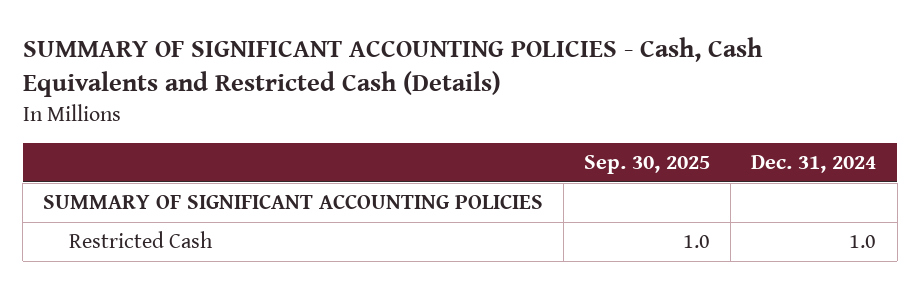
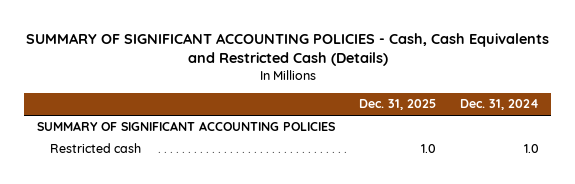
- | Sep. 30, 2025 | Dec. 31, 2024
+ | Dec. 31, 2025 | Dec. 31, 2024
- Restricted Cash | 1.0 | 1.0
+ Restricted cash | 1.0 | 1.0

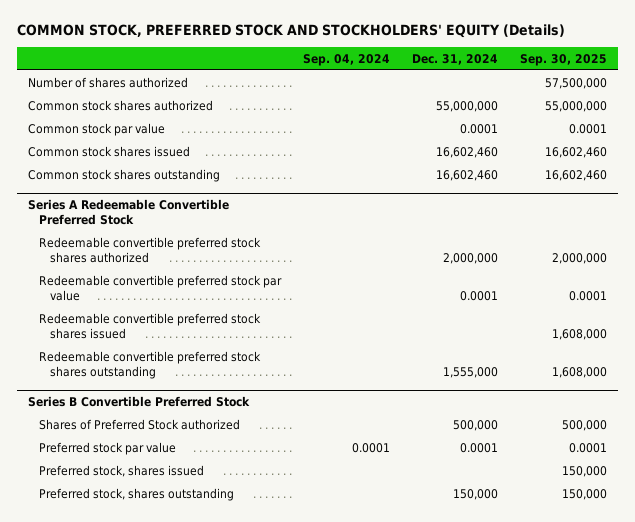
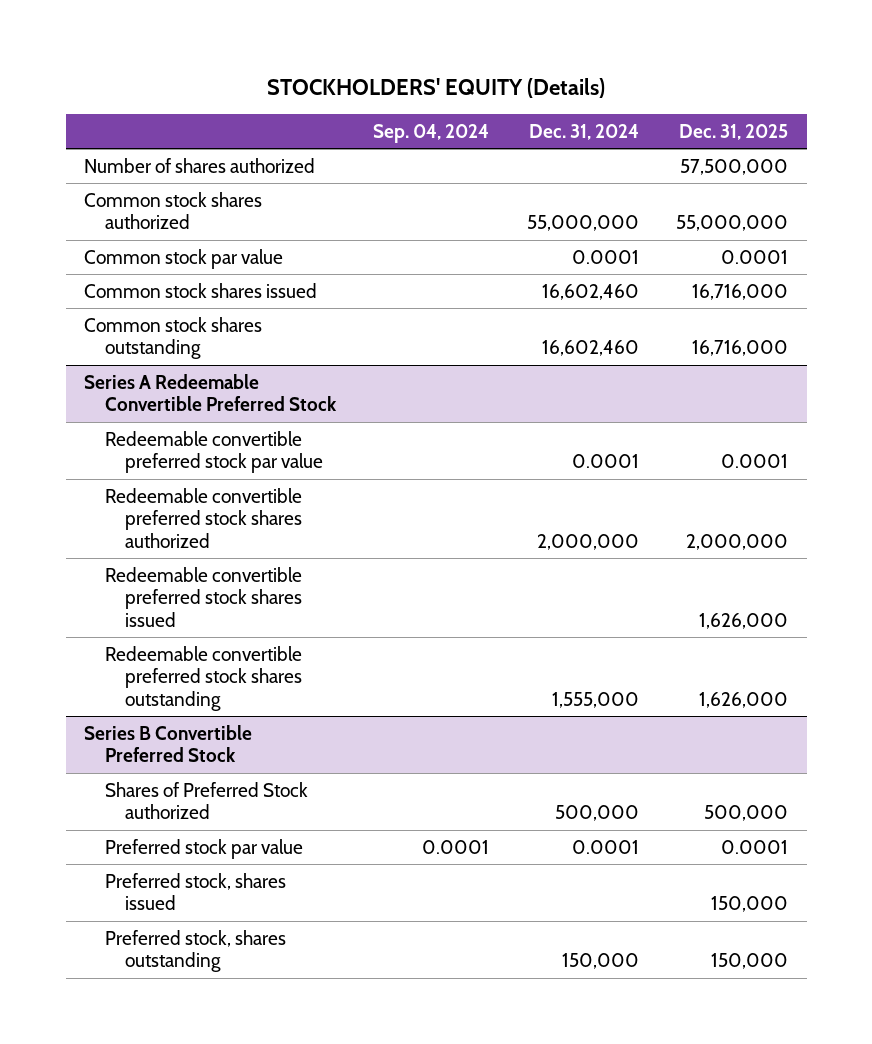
- COMMON STOCK, PREFERRED STOCK AND STOCKHOLDERS' EQUITY (Details)
+ STOCKHOLDERS' EQUITY (Details)
- | Sep. 04, 2024 | Dec. 31, 2024 | Sep. 30, 2025
+ | Sep. 04, 2024 | Dec. 31, 2024 | Dec. 31, 2025
@ Series A Redeemable Convertible Preferred Stock
moved down: Redeemable convertible preferred stock shares authorized | | 2,000,000 | 2,000,000

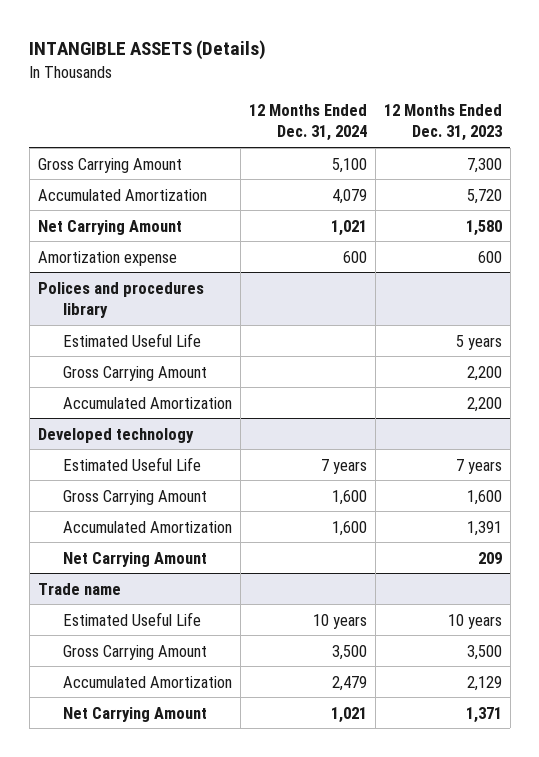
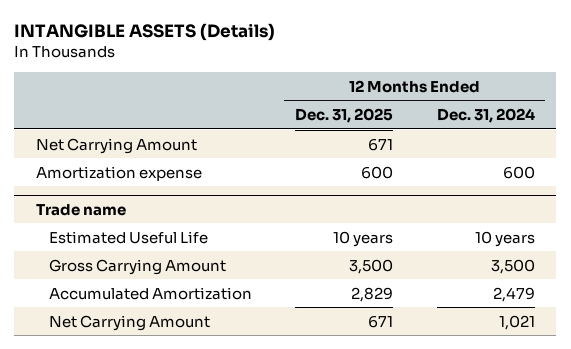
- | 12 Months Ended Dec. 31, 2024 | 12 Months Ended Dec. 31, 2023
+ | 12 Months Ended Dec. 31, 2025 | 12 Months Ended Dec. 31, 2024
- Gross Carrying Amount | 5,100 | 7,300
- Accumulated Amortization | 4,079 | 5,720
- Net Carrying Amount | 1,021 | 1,580
- Polices and procedures library
- Estimated Useful Life | | 5 years
- Gross Carrying Amount | | 2,200
- Accumulated Amortization | | 2,200
- Developed technology
- Estimated Useful Life | 7 years | 7 years
- Gross Carrying Amount | 1,600 | 1,600
- Accumulated Amortization | 1,600 | 1,391
moved down: Amortization expense | 600 | 600

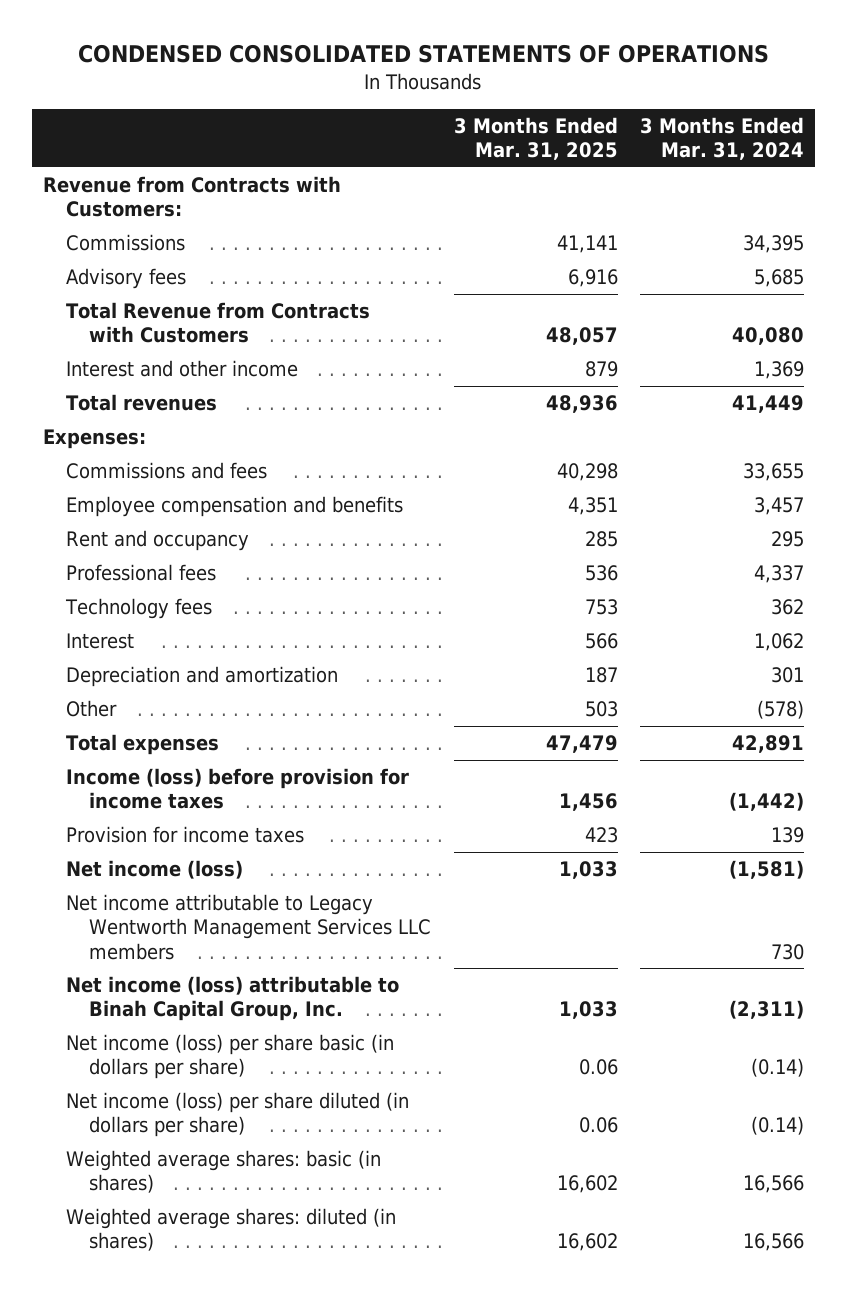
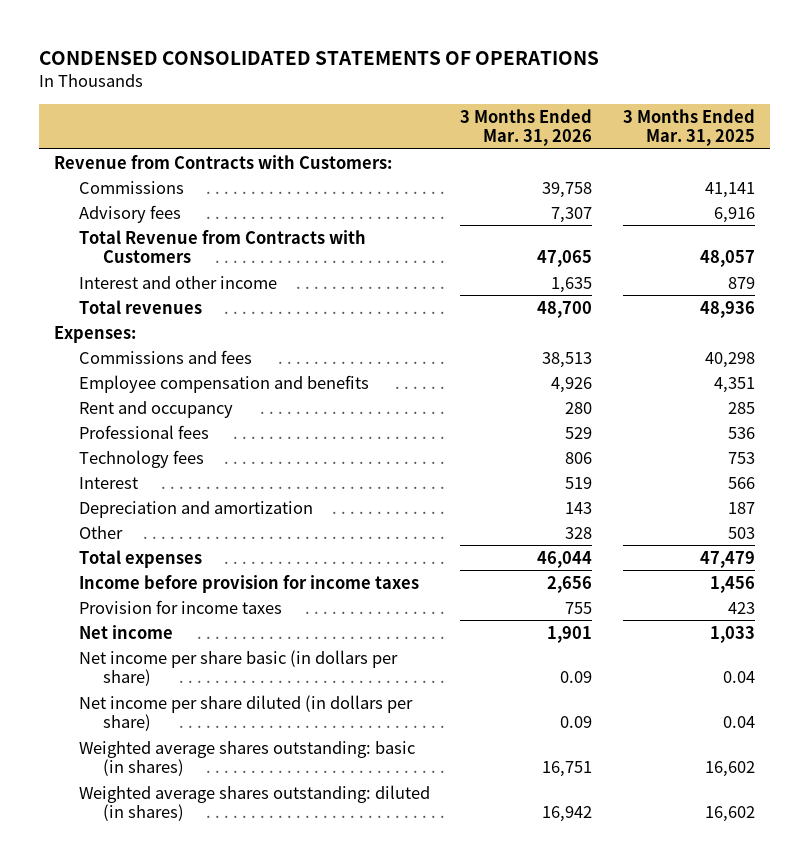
- | 3 Months Ended Mar. 31, 2025 | 3 Months Ended Mar. 31, 2024
+ | 3 Months Ended Mar. 31, 2026 | 3 Months Ended Mar. 31, 2025
- Income (loss) before provision for income taxes | 1,456 | (1,442)
+ Income before provision for income taxes | 2,656 | 1,456
- Net income (loss) | 1,033 | (1,581)
- Net income attributable to Legacy Wentworth Management Services LLC members | | 730
- Net income (loss) attributable to Binah Capital Group, Inc. | 1,033 | (2,311)
- Net income (loss) per share basic (in dollars per share) | 0.06 | (0.14)
- Net income (loss) per share diluted (in dollars per share) | 0.06 | (0.14)
- Weighted average shares: basic (in shares) | 16,602 | 16,566
- Weighted average shares: diluted (in shares) | 16,602 | 16,566
+ Net income | 1,901 | 1,033
+ Net income per share basic (in dollars per share) | 0.09 | 0.04
+ Net income per share diluted (in dollars per share) | 0.09 | 0.04
+ Weighted average shares outstanding: basic (in shares) | 16,751 | 16,602
+ Weighted average shares outstanding: diluted (in shares) | 16,942 | 16,602

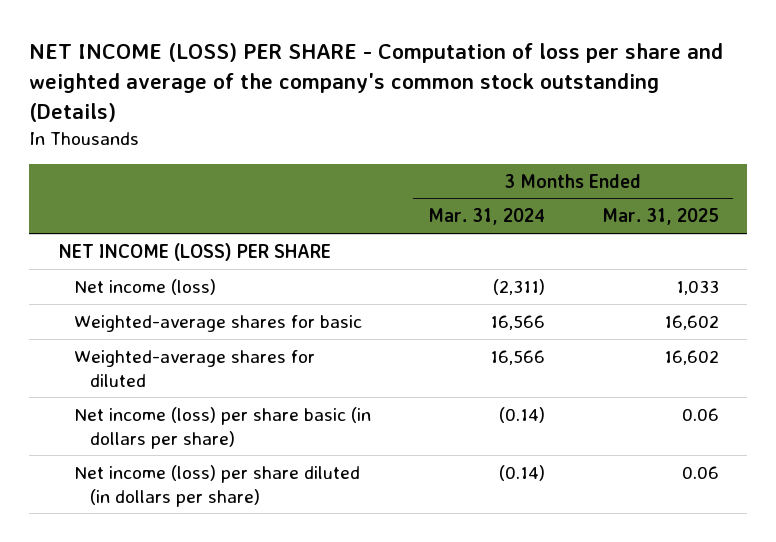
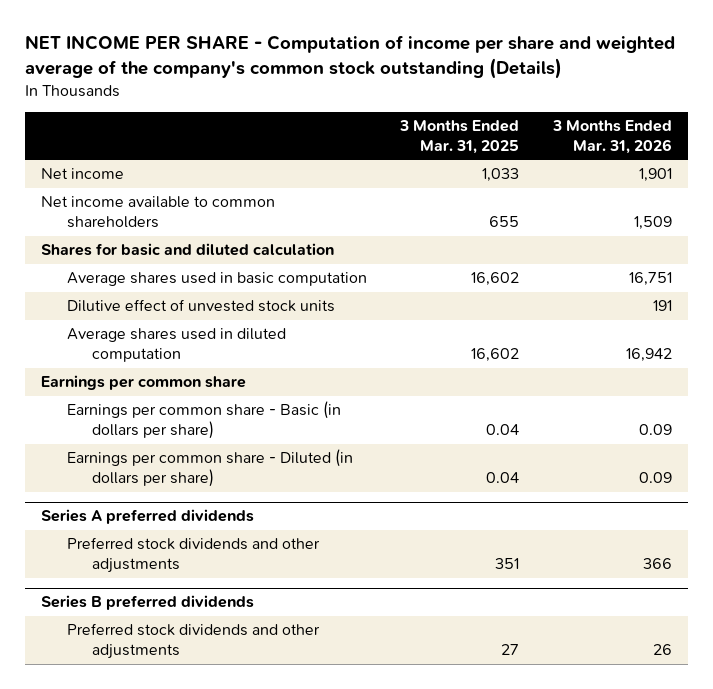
- NET INCOME (LOSS) PER SHARE - Computation of loss per share and weighted average of the company's common stock outstanding (Details)
+ NET INCOME PER SHARE - Computation of income per share and weighted average of the company's common stock outstanding (Details)
- | 3 Months Ended Mar. 31, 2024 | 3 Months Ended Mar. 31, 2025
+ | 3 Months Ended Mar. 31, 2025 | 3 Months Ended Mar. 31, 2026
- NET INCOME (LOSS) PER SHARE
- Net income (loss) | (2,311) | 1,033
- Weighted-average shares for basic | 16,566 | 16,602
- Weighted-average shares for diluted | 16,566 | 16,602
- Net income (loss) per share basic (in dollars per share) | (0.14) | 0.06
- Net income (loss) per share diluted (in dollars per share) | (0.14) | 0.06
+ Net income | 1,033 | 1,901
+ Net income available to common shareholders | 655 | 1,509
+ Shares for basic and diluted calculation
+ Average shares used in basic computation | 16,602 | 16,751
+ Dilutive effect of unvested stock units | | 191
+ Average shares used in diluted computation | 16,602 | 16,942
+ Earnings per common share
+ Earnings per common share - Basic (in dollars per share) | 0.04 | 0.09
+ Earnings per common share - Diluted (in dollars per share) | 0.04 | 0.09
+ Series A preferred dividends
+ Preferred stock dividends and other adjustments | 351 | 366
+ Series B preferred dividends
+ Preferred stock dividends and other adjustments | 27 | 26

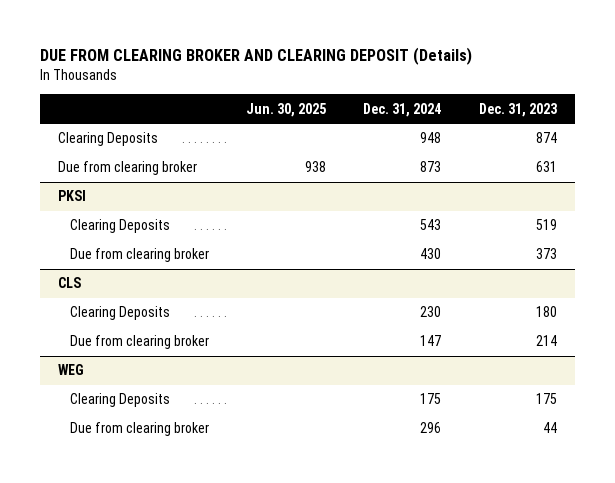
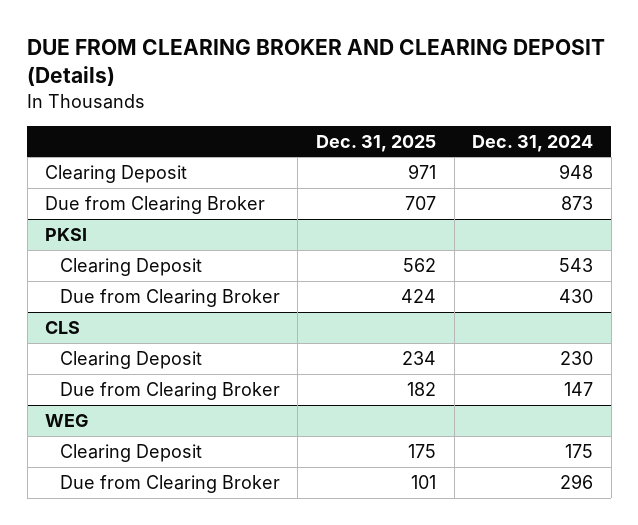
- | Jun. 30, 2025 | Dec. 31, 2024 | Dec. 31, 2023
+ | Dec. 31, 2025 | Dec. 31, 2024
- Clearing Deposits | | 948 | 874
- Due from clearing broker | 938 | 873 | 631
+ Clearing Deposit | 971 | 948
+ Due from Clearing Broker | 707 | 873
@ PKSI
- Clearing Deposits | | 543 | 519
- Due from clearing broker | | 430 | 373
+ Clearing Deposit | 562 | 543
+ Due from Clearing Broker | 424 | 430
@ CLS
- Clearing Deposits | | 230 | 180
- Due from clearing broker | | 147 | 214
+ Clearing Deposit | 234 | 230
+ Due from Clearing Broker | 182 | 147
@ WEG
- Clearing Deposits | | 175 | 175
- Due from clearing broker | | 296 | 44
+ Clearing Deposit | 175 | 175
+ Due from Clearing Broker | 101 | 296

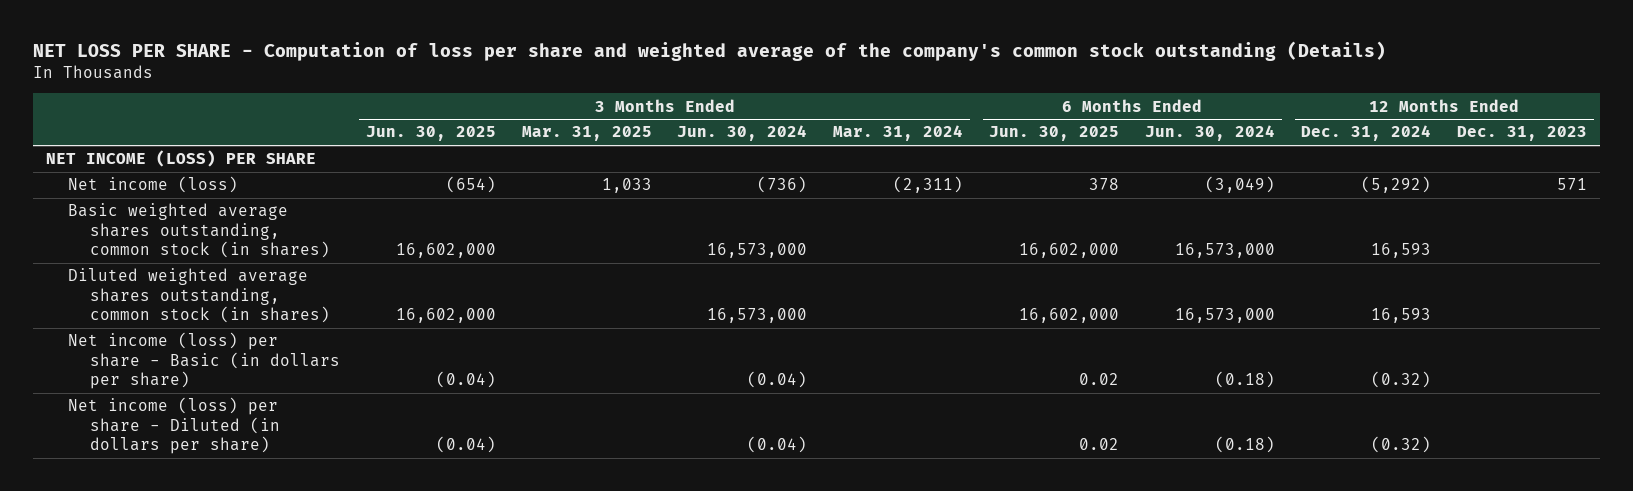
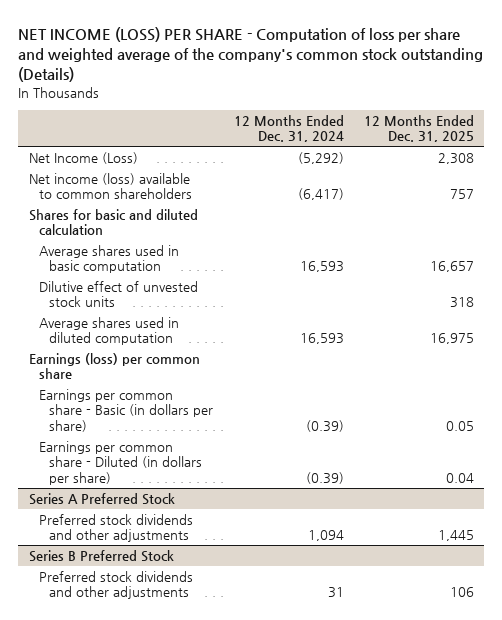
- NET LOSS PER SHARE - Computation of loss per share and weighted average of the company's common stock outstanding (Details)
+ NET INCOME (LOSS) PER SHARE - Computation of loss per share and weighted average of the company's common stock outstanding (Details)
- | 3 Months Ended Jun. 30, 2025 | 3 Months Ended Mar. 31, 2025 | 3 Months Ended Jun. 30, 2024 | 3 Months Ended Mar. 31, 2024 | 6 Months Ended Jun. 30, 2025 | 6 Months Ended Jun. 30, 2024 | 12 Months Ended Dec. 31, 2024 | 12 Months Ended Dec. 31, 2023
+ | 12 Months Ended Dec. 31, 2024 | 12 Months Ended Dec. 31, 2025
- NET INCOME (LOSS) PER SHARE
- Net income (loss) | (654) | 1,033 | (736) | (2,311) | 378 | (3,049) | (5,292) | 571
- Basic weighted average shares outstanding, common stock (in shares) | 16,602,000 | | 16,573,000 | | 16,602,000 | 16,573,000 | 16,593 |
- Diluted weighted average shares outstanding, common stock (in shares) | 16,602,000 | | 16,573,000 | | 16,602,000 | 16,573,000 | 16,593 |
- Net income (loss) per share - Basic (in dollars per share) | (0.04) | | (0.04) | | 0.02 | (0.18) | (0.32) |
- Net income (loss) per share - Diluted (in dollars per share) | (0.04) | | (0.04) | | 0.02 | (0.18) | (0.32) |
+ Net Income (Loss) | (5,292) | 2,308
+ Net income (loss) available to common shareholders | (6,417) | 757
+ Shares for basic and diluted calculation
+ Average shares used in basic computation | 16,593 | 16,657
+ Dilutive effect of unvested stock units | | 318
+ Average shares used in diluted computation | 16,593 | 16,975
+ Earnings (loss) per common share
+ Earnings per common share - Basic (in dollars per share) | (0.39) | 0.05
+ Earnings per common share - Diluted (in dollars per share) | (0.39) | 0.04
+ Series A Preferred Stock
+ Preferred stock dividends and other adjustments | 1,094 | 1,445
+ Series B Preferred Stock
+ Preferred stock dividends and other adjustments | 31 | 106

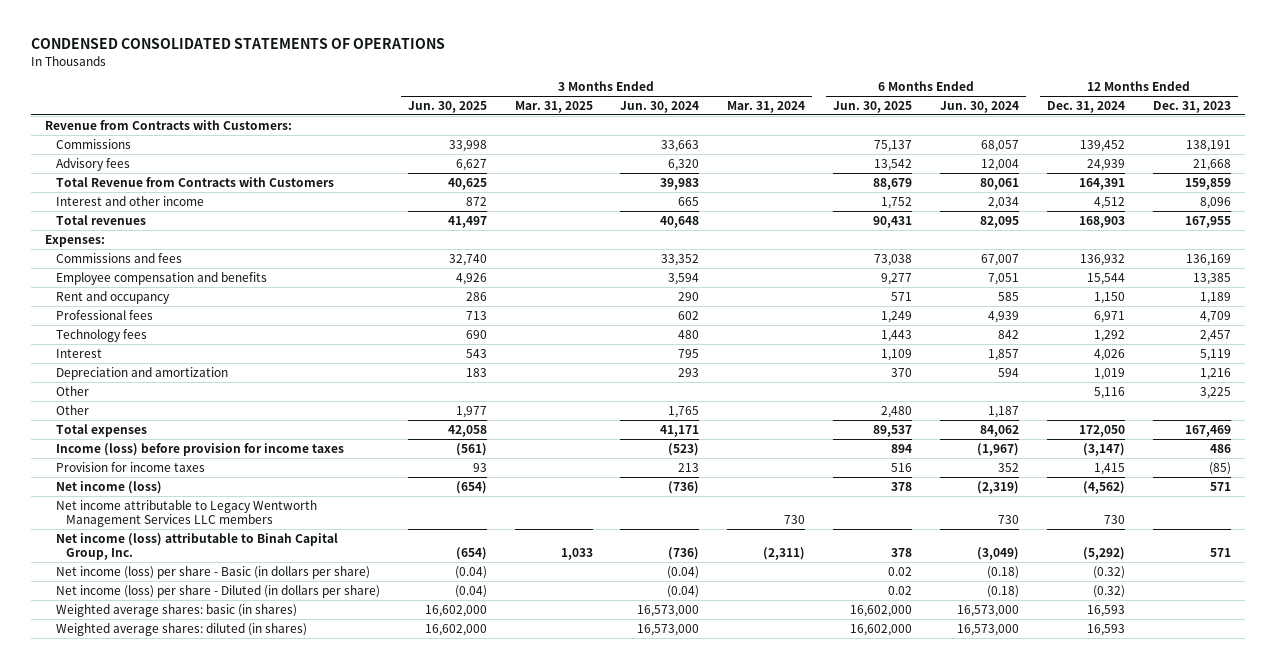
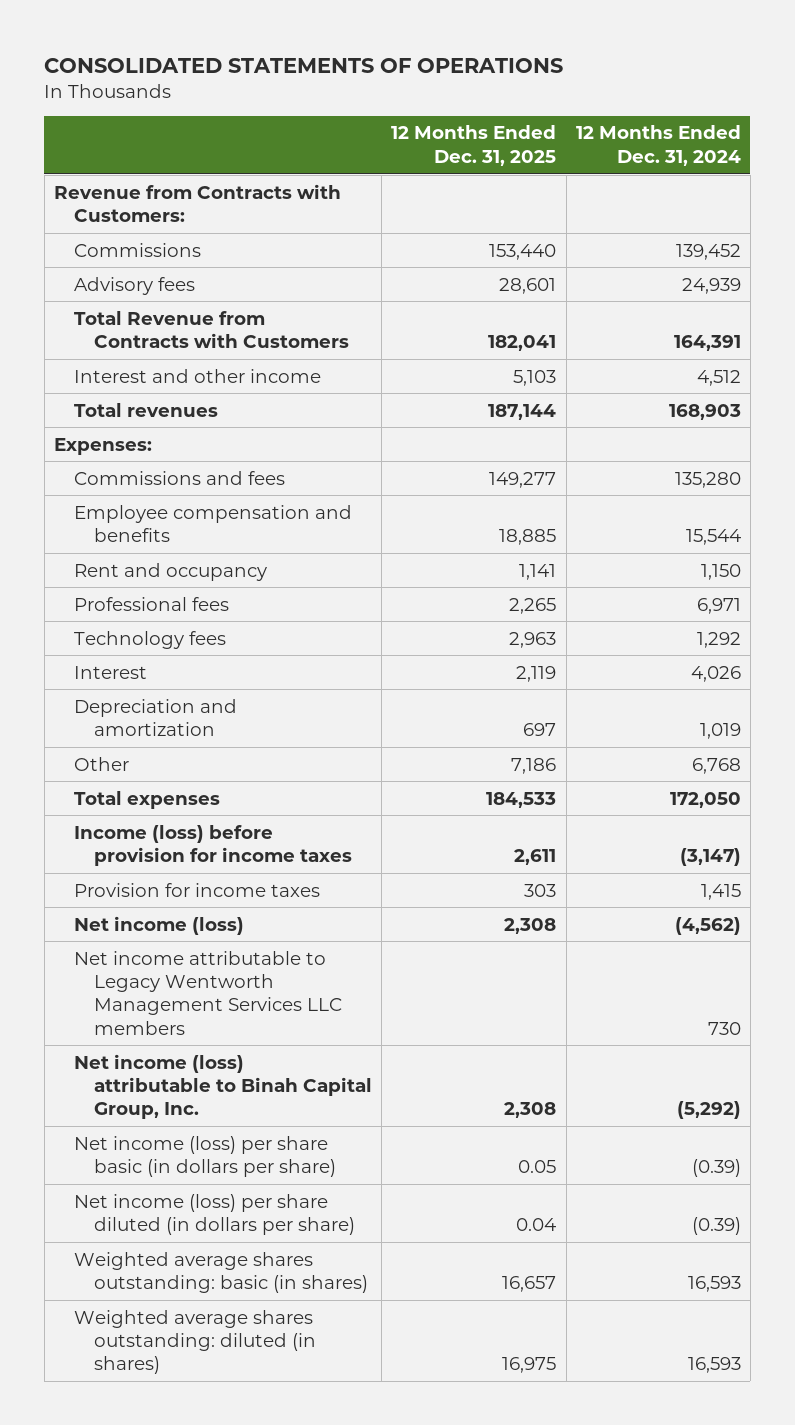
- CONDENSED CONSOLIDATED STATEMENTS OF OPERATIONS
+ CONSOLIDATED STATEMENTS OF OPERATIONS
- | 3 Months Ended Jun. 30, 2025 | 3 Months Ended Mar. 31, 2025 | 3 Months Ended Jun. 30, 2024 | 3 Months Ended Mar. 31, 2024 | 6 Months Ended Jun. 30, 2025 | 6 Months Ended Jun. 30, 2024 | 12 Months Ended Dec. 31, 2024 | 12 Months Ended Dec. 31, 2023
+ | 12 Months Ended Dec. 31, 2025 | 12 Months Ended Dec. 31, 2024
- Commissions and fees | 32,740 | | 33,352 | | 73,038 | 67,007 | 136,932 | 136,169
+ Commissions and fees | 149,277 | 135,280
- Other | | | | | | | 5,116 | 3,225
- Other | 1,977 | | 1,765 | | 2,480 | 1,187 | |
+ Other | 7,186 | 6,768
- Net income (loss) per share - Basic (in dollars per share) | (0.04) | | (0.04) | | 0.02 | (0.18) | (0.32) |
- Net income (loss) per share - Diluted (in dollars per share) | (0.04) | | (0.04) | | 0.02 | (0.18) | (0.32) |
- Weighted average shares: basic (in shares) | 16,602,000 | | 16,573,000 | | 16,602,000 | 16,573,000 | 16,593 |
- Weighted average shares: diluted (in shares) | 16,602,000 | | 16,573,000 | | 16,602,000 | 16,573,000 | 16,593 |
+ Net income (loss) per share basic (in dollars per share) | 0.05 | (0.39)
+ Net income (loss) per share diluted (in dollars per share) | 0.04 | (0.39)
+ Weighted average shares outstanding: basic (in shares) | 16,657 | 16,593
+ Weighted average shares outstanding: diluted (in shares) | 16,975 | 16,593

